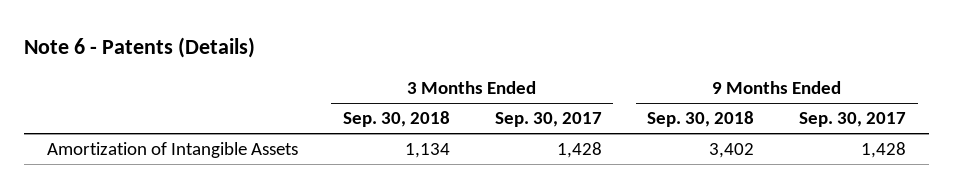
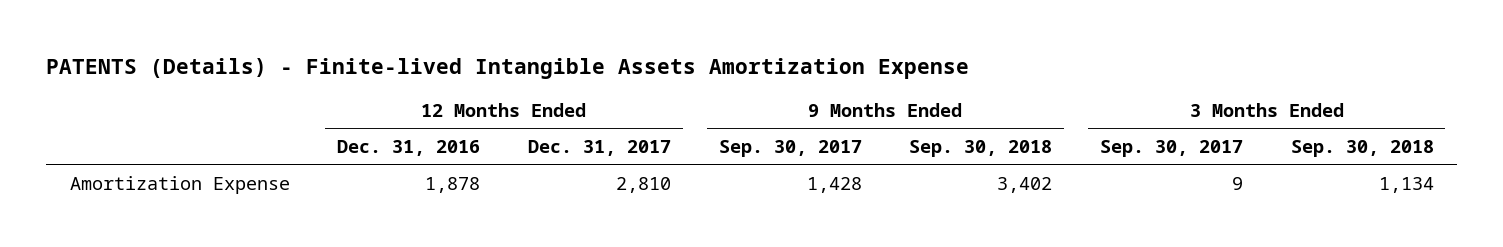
- Note 6 - Patents (Details)
+ PATENTS (Details) - Finite-lived Intangible Assets Amortization Expense
- | 3 Months Ended Sep. 30, 2018 | 3 Months Ended Sep. 30, 2017 | 9 Months Ended Sep. 30, 2018 | 9 Months Ended Sep. 30, 2017
+ | 12 Months Ended Dec. 31, 2016 | 12 Months Ended Dec. 31, 2017 | 9 Months Ended Sep. 30, 2017 | 9 Months Ended Sep. 30, 2018 | 3 Months Ended Sep. 30, 2017 | 3 Months Ended Sep. 30, 2018
- Amortization of Intangible Assets | 1,134 | 1,428 | 3,402 | 1,428
+ Amortization Expense | 1,878 | 2,810 | 1,428 | 3,402 | 9 | 1,134

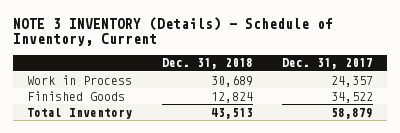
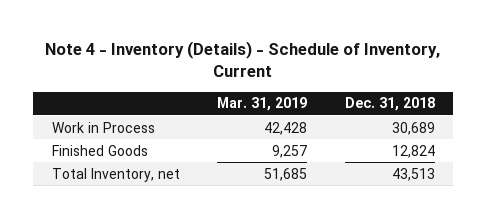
- NOTE 3 INVENTORY (Details) - Schedule of Inventory, Current
+ Note 4 - Inventory (Details) - Schedule of Inventory, Current
- | Dec. 31, 2018 | Dec. 31, 2017
+ | Mar. 31, 2019 | Dec. 31, 2018
- Total Inventory | 43,513 | 58,879
+ Total Inventory, net | 51,685 | 43,513

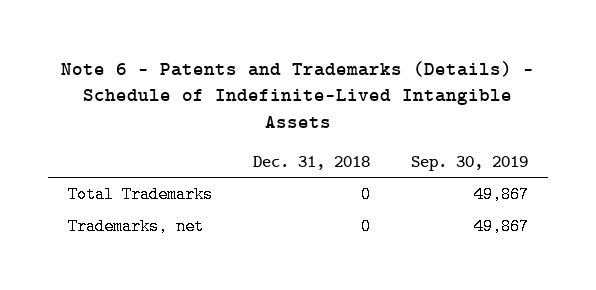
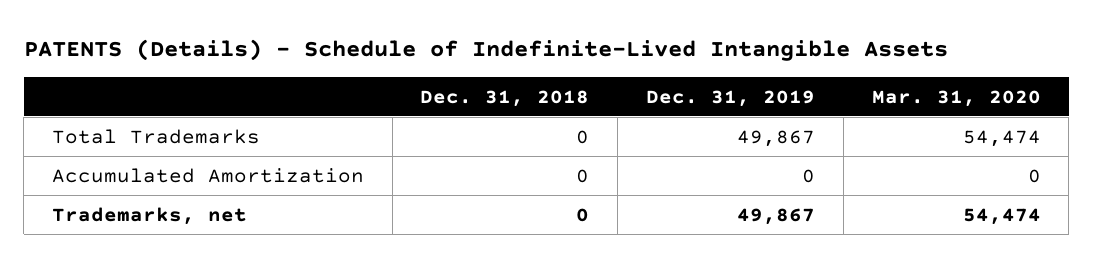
- Note 6 - Patents and Trademarks (Details) - Schedule of Indefinite-Lived Intangible Assets
+ PATENTS (Details) - Schedule of Indefinite-Lived Intangible Assets
- | Dec. 31, 2018 | Sep. 30, 2019
+ | Dec. 31, 2018 | Dec. 31, 2019 | Mar. 31, 2020
+ Accumulated Amortization | 0 | 0 | 0

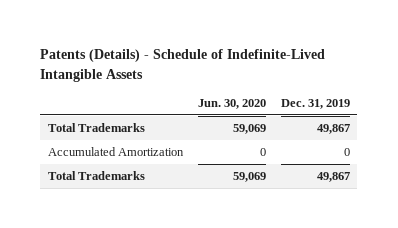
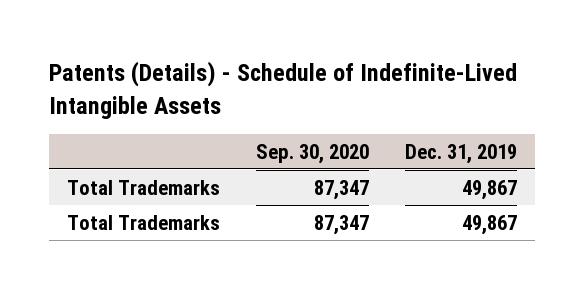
- | Jun. 30, 2020 | Dec. 31, 2019
+ | Sep. 30, 2020 | Dec. 31, 2019
- Accumulated Amortization | 0 | 0

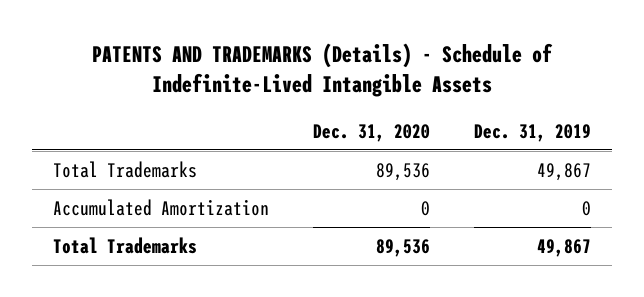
- Patents (Details) - Schedule of Indefinite-Lived Intangible Assets
+ PATENTS AND TRADEMARKS (Details) - Schedule of Indefinite-Lived Intangible Assets
- | Sep. 30, 2020 | Dec. 31, 2019
+ | Dec. 31, 2020 | Dec. 31, 2019
+ Accumulated Amortization | 0 | 0

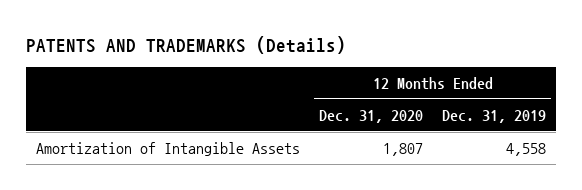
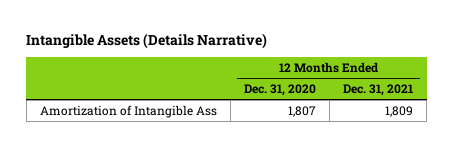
- PATENTS AND TRADEMARKS (Details)
+ Intangible Assets (Details Narrative)
- | 12 Months Ended Dec. 31, 2020 | 12 Months Ended Dec. 31, 2019
+ | 12 Months Ended Dec. 31, 2020 | 12 Months Ended Dec. 31, 2021
- Amortization of Intangible Assets | 1,807 | 4,558
+ Amortization of Intangible Ass | 1,807 | 1,809

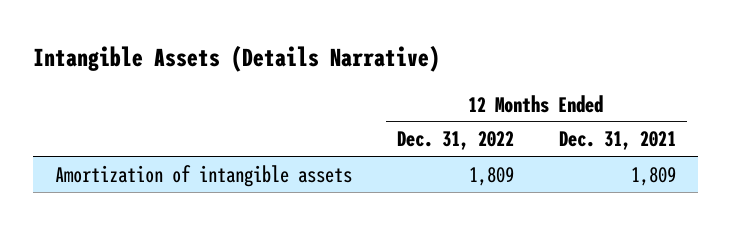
- | 12 Months Ended Dec. 31, 2020 | 12 Months Ended Dec. 31, 2021
+ | 12 Months Ended Dec. 31, 2022 | 12 Months Ended Dec. 31, 2021
- Amortization of Intangible Ass | 1,807 | 1,809
+ Amortization of intangible assets | 1,809 | 1,809

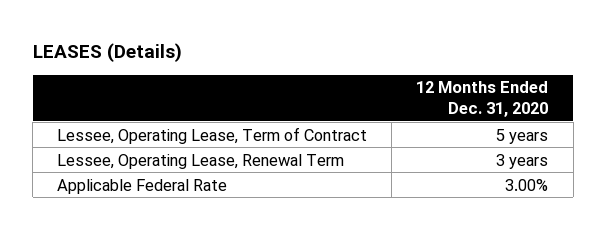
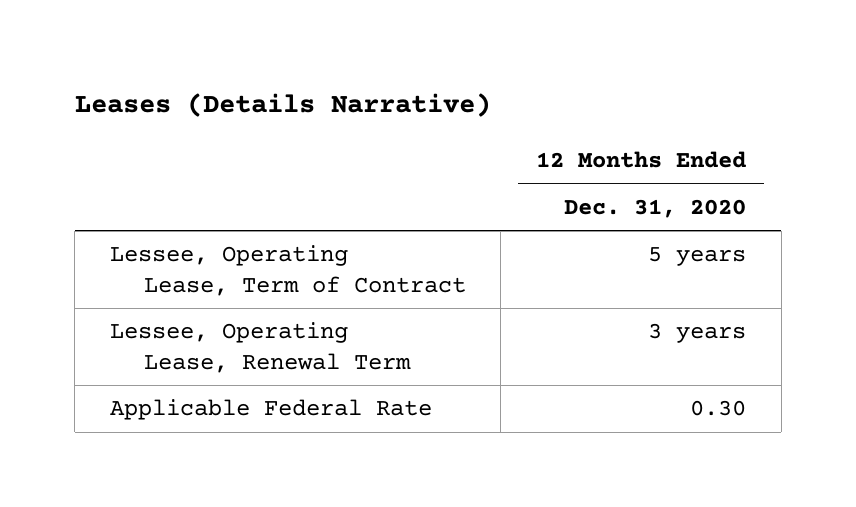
- LEASES (Details)
+ Leases (Details Narrative)
- Applicable Federal Rate | 3.00%
+ Applicable Federal Rate | 0.30

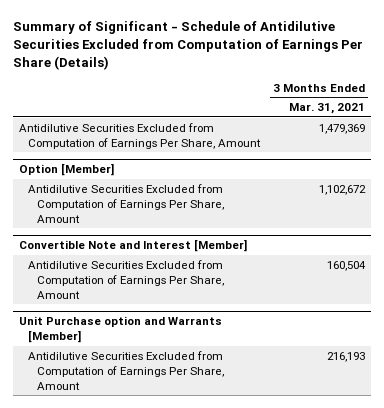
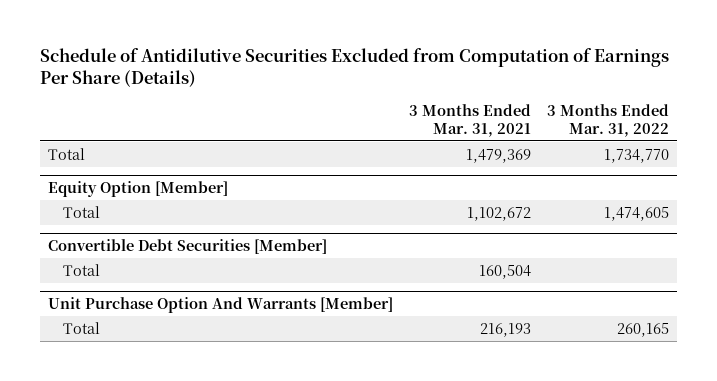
- Summary of Significant - Schedule of Antidilutive Securities Excluded from Computation of Earnings Per Share (Details)
+ Schedule of Antidilutive Securities Excluded from Computation of Earnings Per Share (Details)
- | 3 Months Ended Mar. 31, 2021
+ | 3 Months Ended Mar. 31, 2021 | 3 Months Ended Mar. 31, 2022
- Antidilutive Securities Excluded from Computation of Earnings Per Share, Amount | 1,479,369
- Option [Member]
- Antidilutive Securities Excluded from Computation of Earnings Per Share, Amount | 1,102,672
- Convertible Note and Interest [Member]
- Antidilutive Securities Excluded from Computation of Earnings Per Share, Amount | 160,504
- Unit Purchase option and Warrants [Member]
- Antidilutive Securities Excluded from Computation of Earnings Per Share, Amount | 216,193
+ Total | 1,479,369 | 1,734,770
+ Equity Option [Member]
+ Total | 1,102,672 | 1,474,605
+ Convertible Debt Securities [Member]
+ Total | 160,504 |
+ Unit Purchase Option And Warrants [Member]
+ Total | 216,193 | 260,165

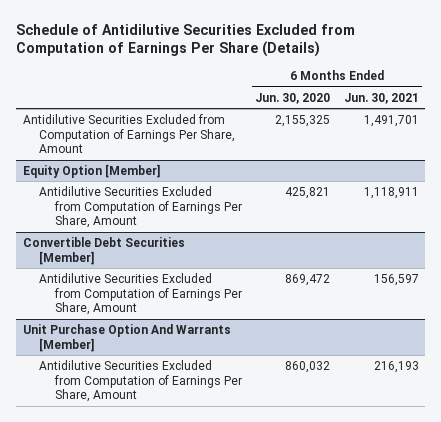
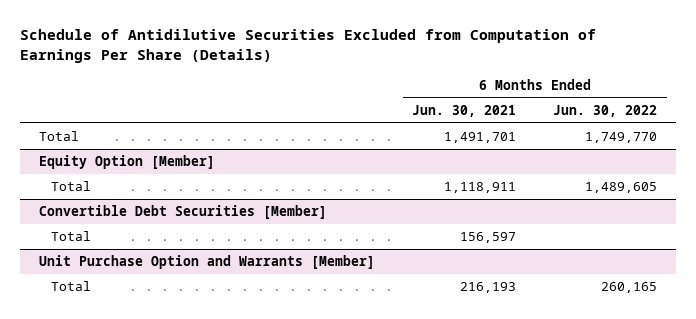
- | 6 Months Ended Jun. 30, 2020 | 6 Months Ended Jun. 30, 2021
+ | 6 Months Ended Jun. 30, 2021 | 6 Months Ended Jun. 30, 2022
- Antidilutive Securities Excluded from Computation of Earnings Per Share, Amount | 2,155,325 | 1,491,701
+ Total | 1,491,701 | 1,749,770
@ Equity Option [Member]
- Antidilutive Securities Excluded from Computation of Earnings Per Share, Amount | 425,821 | 1,118,911
+ Total | 1,118,911 | 1,489,605
@ Convertible Debt Securities [Member]
- Antidilutive Securities Excluded from Computation of Earnings Per Share, Amount | 869,472 | 156,597
- Unit Purchase Option And Warrants [Member]
- Antidilutive Securities Excluded from Computation of Earnings Per Share, Amount | 860,032 | 216,193
@ Convertible Debt Securities [Member]
+ Total | 156,597 |
+ Unit Purchase Option and Warrants [Member]
+ Total | 216,193 | 260,165

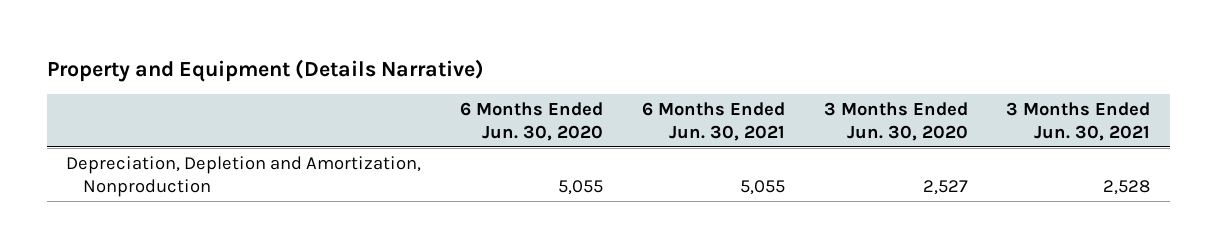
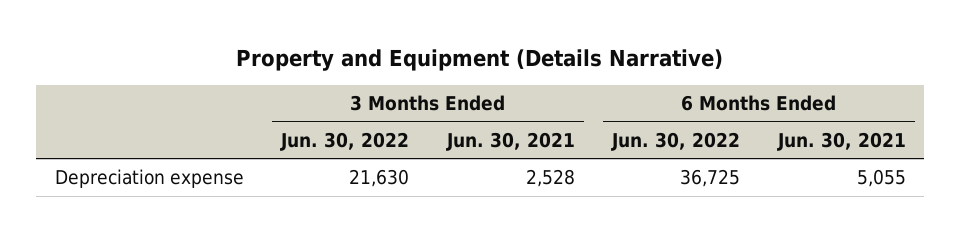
- | 6 Months Ended Jun. 30, 2020 | 6 Months Ended Jun. 30, 2021 | 3 Months Ended Jun. 30, 2020 | 3 Months Ended Jun. 30, 2021
+ | 3 Months Ended Jun. 30, 2022 | 3 Months Ended Jun. 30, 2021 | 6 Months Ended Jun. 30, 2022 | 6 Months Ended Jun. 30, 2021
- Depreciation, Depletion and Amortization, Nonproduction | 5,055 | 5,055 | 2,527 | 2,528
+ Depreciation expense | 21,630 | 2,528 | 36,725 | 5,055

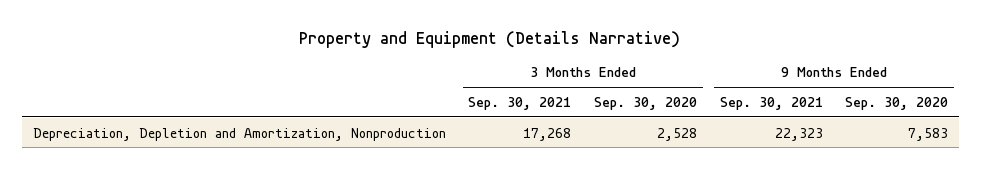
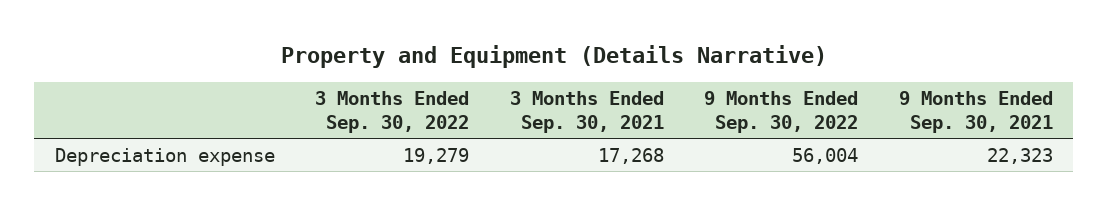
- | 3 Months Ended Sep. 30, 2021 | 3 Months Ended Sep. 30, 2020 | 9 Months Ended Sep. 30, 2021 | 9 Months Ended Sep. 30, 2020
+ | 3 Months Ended Sep. 30, 2022 | 3 Months Ended Sep. 30, 2021 | 9 Months Ended Sep. 30, 2022 | 9 Months Ended Sep. 30, 2021
- Depreciation, Depletion and Amortization, Nonproduction | 17,268 | 2,528 | 22,323 | 7,583
+ Depreciation expense | 19,279 | 17,268 | 56,004 | 22,323

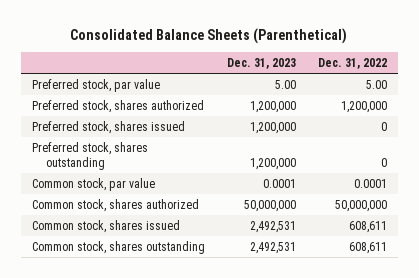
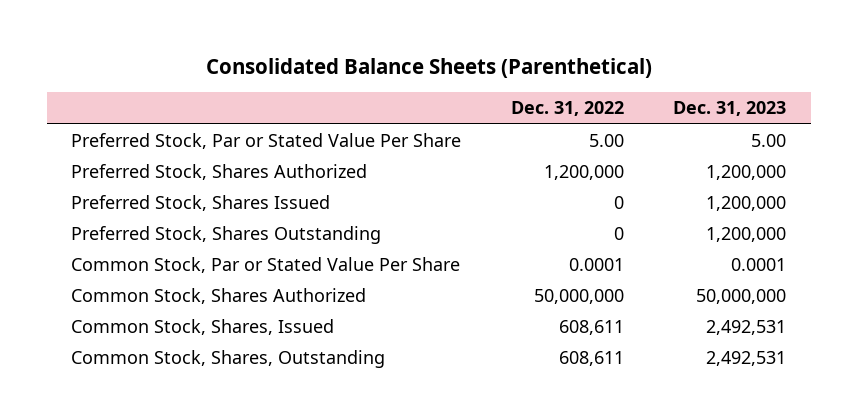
- | Dec. 31, 2023 | Dec. 31, 2022
+ | Dec. 31, 2022 | Dec. 31, 2023
- Preferred stock, par value | 5.00 | 5.00
- Preferred stock, shares authorized | 1,200,000 | 1,200,000
- Preferred stock, shares issued | 1,200,000 | 0
- Preferred stock, shares outstanding | 1,200,000 | 0
- Common stock, par value | 0.0001 | 0.0001
- Common stock, shares authorized | 50,000,000 | 50,000,000
- Common stock, shares issued | 2,492,531 | 608,611
- Common stock, shares outstanding | 2,492,531 | 608,611
+ Preferred Stock, Par or Stated Value Per Share | 5.00 | 5.00
+ Preferred Stock, Shares Authorized | 1,200,000 | 1,200,000
+ Preferred Stock, Shares Issued | 0 | 1,200,000
+ Preferred Stock, Shares Outstanding | 0 | 1,200,000
+ Common Stock, Par or Stated Value Per Share | 0.0001 | 0.0001
+ Common Stock, Shares Authorized | 50,000,000 | 50,000,000
+ Common Stock, Shares, Issued | 608,611 | 2,492,531
+ Common Stock, Shares, Outstanding | 608,611 | 2,492,531

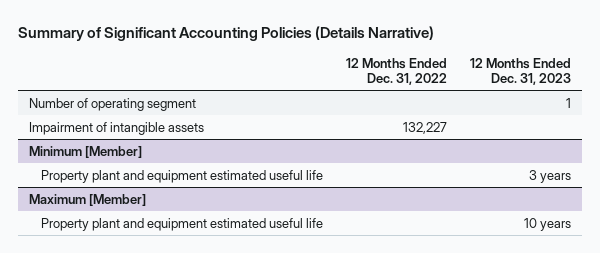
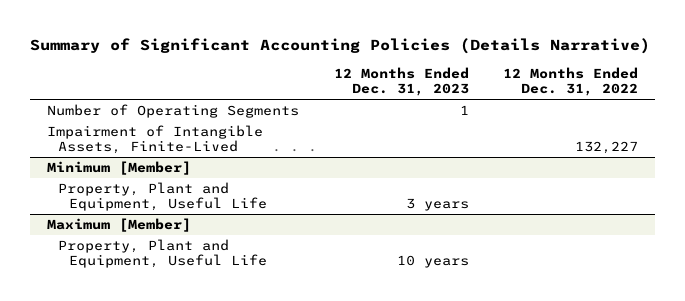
- | 12 Months Ended Dec. 31, 2022 | 12 Months Ended Dec. 31, 2023
+ | 12 Months Ended Dec. 31, 2023 | 12 Months Ended Dec. 31, 2022
- Number of operating segment | | 1
- Impairment of intangible assets | 132,227 |
+ Number of Operating Segments | 1 |
+ Impairment of Intangible Assets, Finite-Lived | | 132,227
@ Minimum [Member]
- Property plant and equipment estimated useful life | | 3 years
+ Property, Plant and Equipment, Useful Life | 3 years |
@ Maximum [Member]
- Property plant and equipment estimated useful life | | 10 years
+ Property, Plant and Equipment, Useful Life | 10 years |

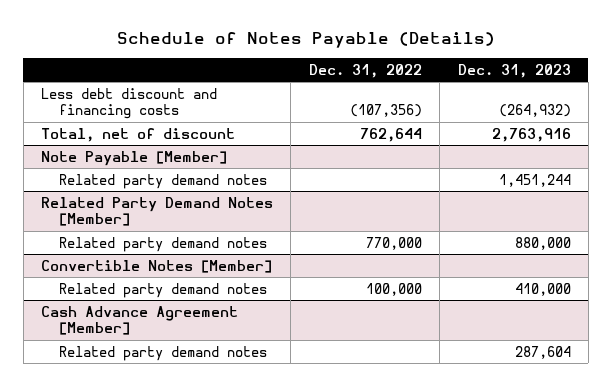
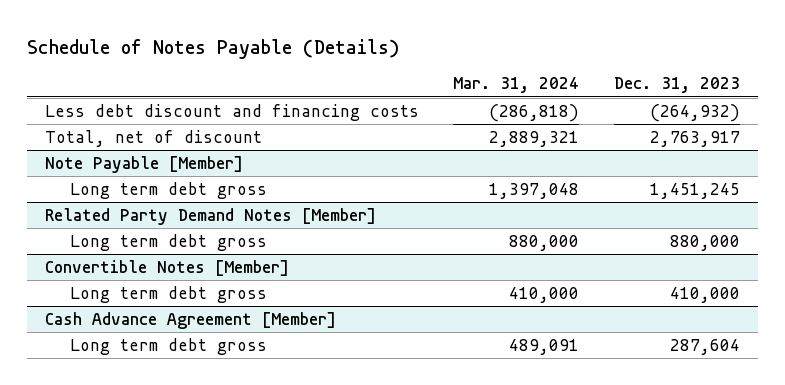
- | Dec. 31, 2022 | Dec. 31, 2023
+ | Mar. 31, 2024 | Dec. 31, 2023
- Total, net of discount | 762,644 | 2,763,916
+ Total, net of discount | 2,889,321 | 2,763,917
@ Note Payable [Member]
- Related party demand notes | | 1,451,244
+ Long term debt gross | 1,397,048 | 1,451,245
@ Related Party Demand Notes [Member]
- Related party demand notes | 770,000 | 880,000
+ Long term debt gross | 880,000 | 880,000
@ Convertible Notes [Member]
- Related party demand notes | 100,000 | 410,000
+ Long term debt gross | 410,000 | 410,000
@ Cash Advance Agreement [Member]
- Related party demand notes | | 287,604
+ Long term debt gross | 489,091 | 287,604

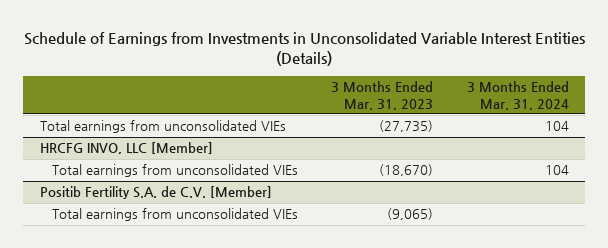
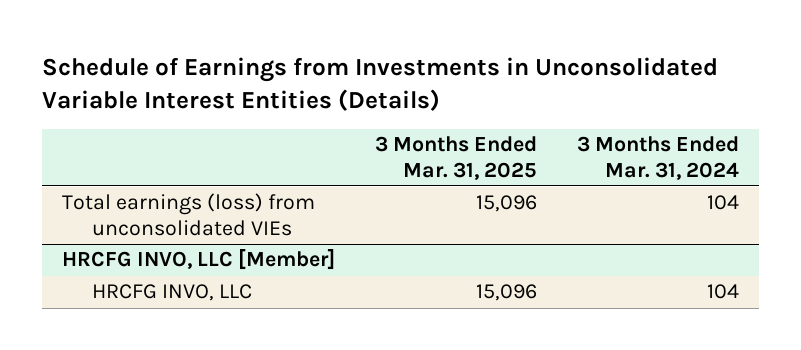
- | 3 Months Ended Mar. 31, 2023 | 3 Months Ended Mar. 31, 2024
+ | 3 Months Ended Mar. 31, 2025 | 3 Months Ended Mar. 31, 2024
- Total earnings from unconsolidated VIEs | (27,735) | 104
+ Total earnings (loss) from unconsolidated VIEs | 15,096 | 104
@ HRCFG INVO, LLC [Member]
- Total earnings from unconsolidated VIEs | (18,670) | 104
- Positib Fertility S.A. de C.V. [Member]
- Total earnings from unconsolidated VIEs | (9,065) |
@ HRCFG INVO, LLC [Member]
+ HRCFG INVO, LLC | 15,096 | 104

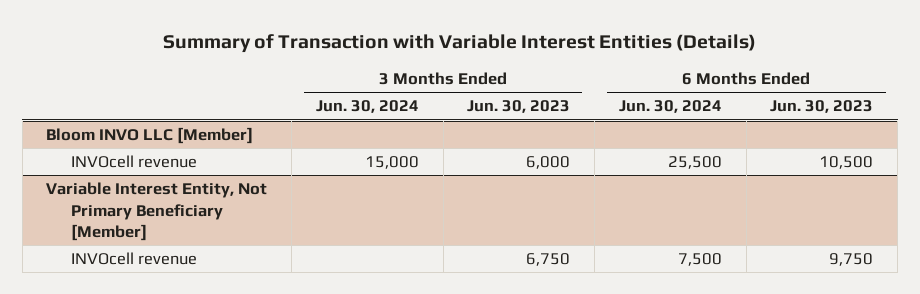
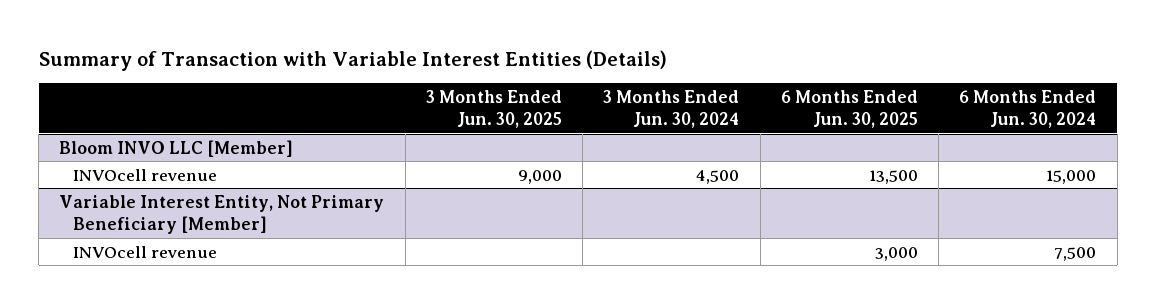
- | 3 Months Ended Jun. 30, 2024 | 3 Months Ended Jun. 30, 2023 | 6 Months Ended Jun. 30, 2024 | 6 Months Ended Jun. 30, 2023
+ | 3 Months Ended Jun. 30, 2025 | 3 Months Ended Jun. 30, 2024 | 6 Months Ended Jun. 30, 2025 | 6 Months Ended Jun. 30, 2024
@ Bloom INVO LLC [Member]
- INVOcell revenue | 15,000 | 6,000 | 25,500 | 10,500
+ INVOcell revenue | 9,000 | 4,500 | 13,500 | 15,000

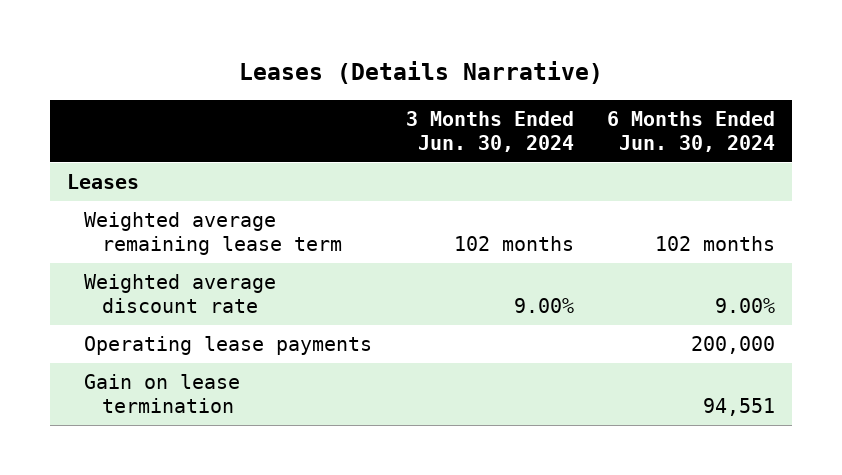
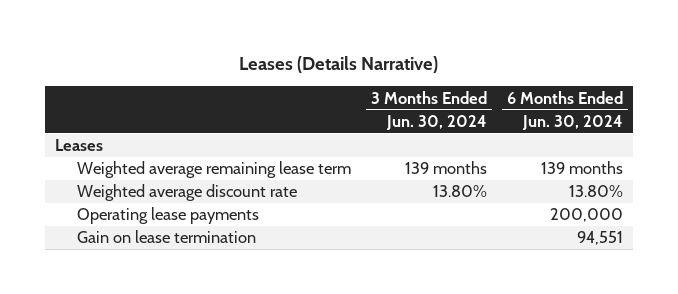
- Weighted average remaining lease term | 102 months | 102 months
- Weighted average discount rate | 9.00% | 9.00%
+ Weighted average remaining lease term | 139 months | 139 months
+ Weighted average discount rate | 13.80% | 13.80%

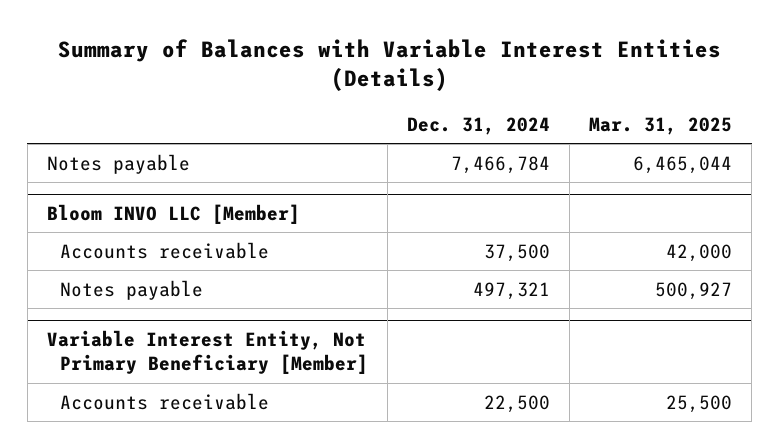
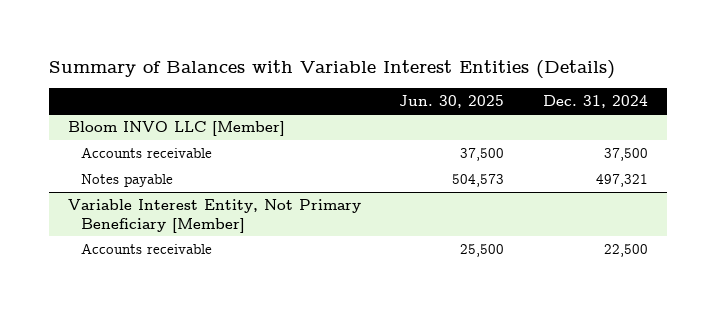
- | Dec. 31, 2024 | Mar. 31, 2025
+ | Jun. 30, 2025 | Dec. 31, 2024
- Notes payable | 7,466,784 | 6,465,044

